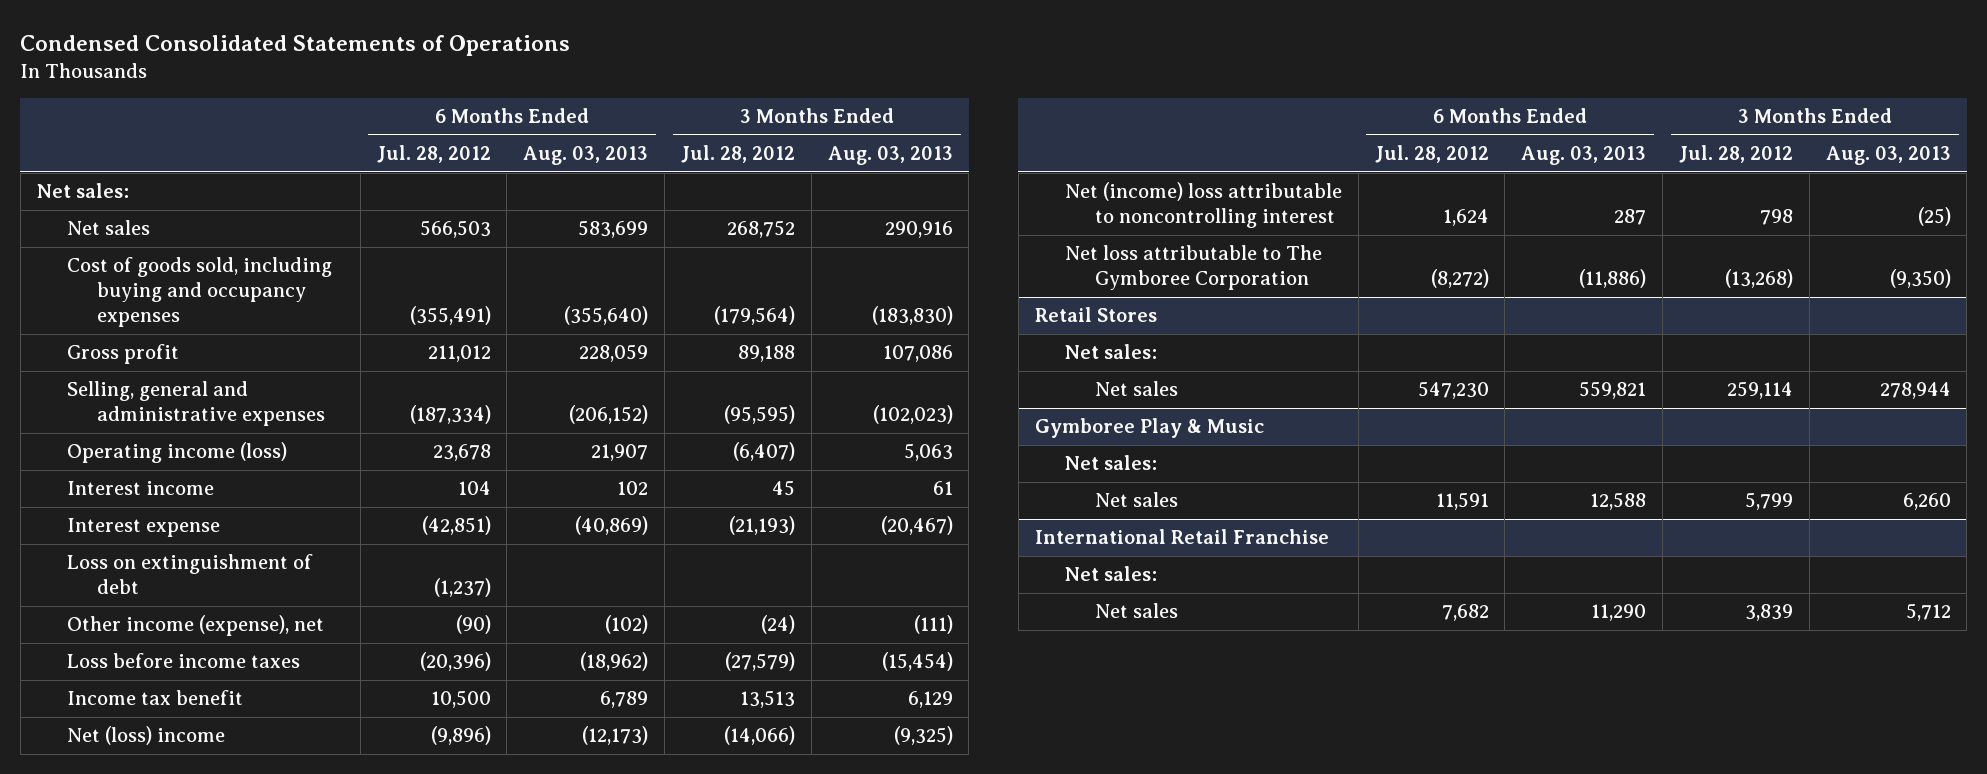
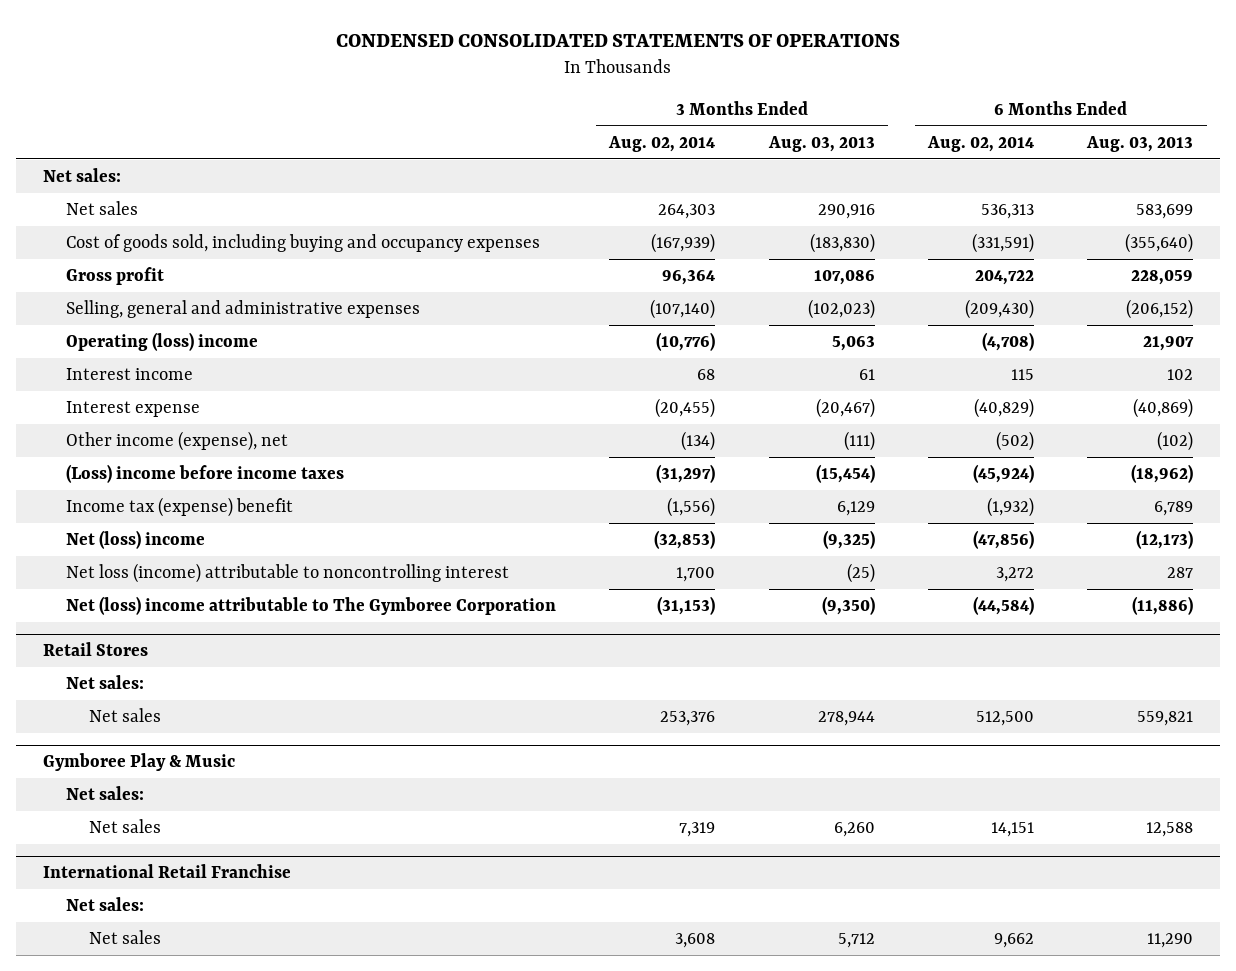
- Condensed Consolidated Statements of Operations
+ CONDENSED CONSOLIDATED STATEMENTS OF OPERATIONS
- | 6 Months Ended Jul. 28, 2012 | 6 Months Ended Aug. 03, 2013 | 3 Months Ended Jul. 28, 2012 | 3 Months Ended Aug. 03, 2013
+ | 3 Months Ended Aug. 02, 2014 | 3 Months Ended Aug. 03, 2013 | 6 Months Ended Aug. 02, 2014 | 6 Months Ended Aug. 03, 2013
- Operating income (loss) | 23,678 | 21,907 | (6,407) | 5,063
+ Operating (loss) income | (10,776) | 5,063 | (4,708) | 21,907
- Loss on extinguishment of debt | (1,237) | | |
- Loss before income taxes | (20,396) | (18,962) | (27,579) | (15,454)
- Income tax benefit | 10,500 | 6,789 | 13,513 | 6,129
+ (Loss) income before income taxes | (31,297) | (15,454) | (45,924) | (18,962)
+ Income tax (expense) benefit | (1,556) | 6,129 | (1,932) | 6,789
- Net (income) loss attributable to noncontrolling interest | 1,624 | 287 | 798 | (25)
- Net loss attributable to The Gymboree Corporation | (8,272) | (11,886) | (13,268) | (9,350)
+ Net loss (income) attributable to noncontrolling interest | 1,700 | (25) | 3,272 | 287
+ Net (loss) income attributable to The Gymboree Corporation | (31,153) | (9,350) | (44,584) | (11,886)

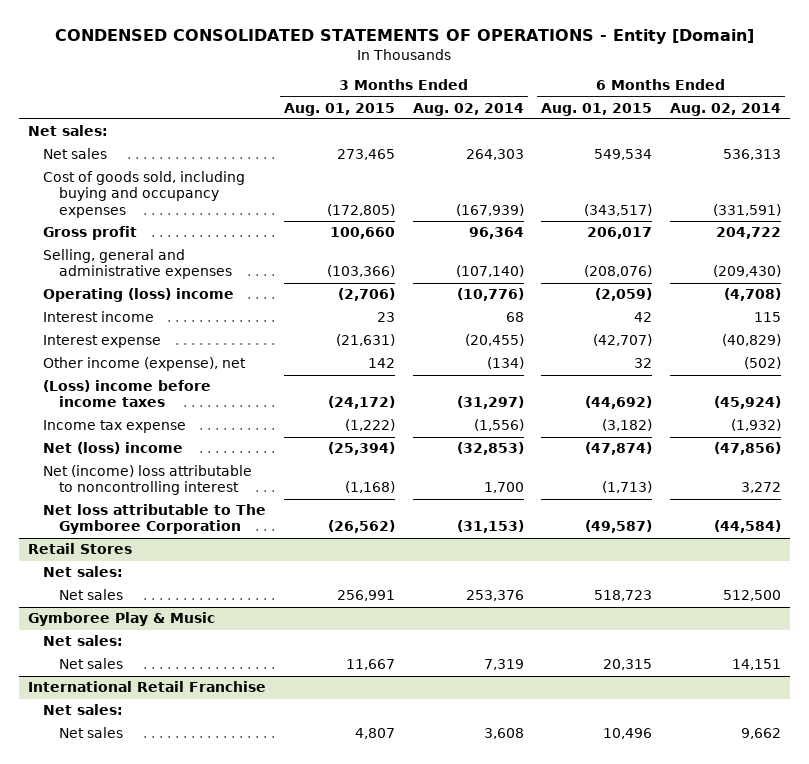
- CONDENSED CONSOLIDATED STATEMENTS OF OPERATIONS
+ CONDENSED CONSOLIDATED STATEMENTS OF OPERATIONS - Entity [Domain]
- | 3 Months Ended Aug. 02, 2014 | 3 Months Ended Aug. 03, 2013 | 6 Months Ended Aug. 02, 2014 | 6 Months Ended Aug. 03, 2013
+ | 3 Months Ended Aug. 01, 2015 | 3 Months Ended Aug. 02, 2014 | 6 Months Ended Aug. 01, 2015 | 6 Months Ended Aug. 02, 2014
- Income tax (expense) benefit | (1,556) | 6,129 | (1,932) | 6,789
+ Income tax expense | (1,222) | (1,556) | (3,182) | (1,932)
- Net loss (income) attributable to noncontrolling interest | 1,700 | (25) | 3,272 | 287
- Net (loss) income attributable to The Gymboree Corporation | (31,153) | (9,350) | (44,584) | (11,886)
+ Net (income) loss attributable to noncontrolling interest | (1,168) | 1,700 | (1,713) | 3,272
+ Net loss attributable to The Gymboree Corporation | (26,562) | (31,153) | (49,587) | (44,584)

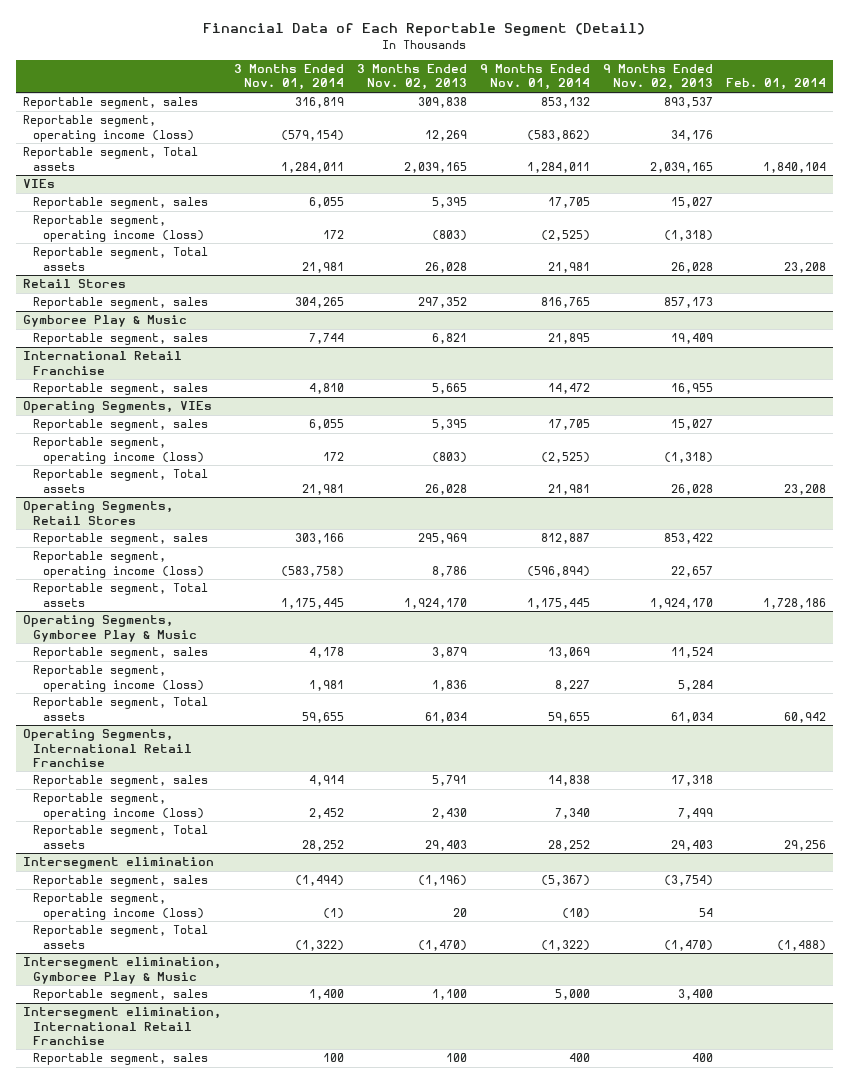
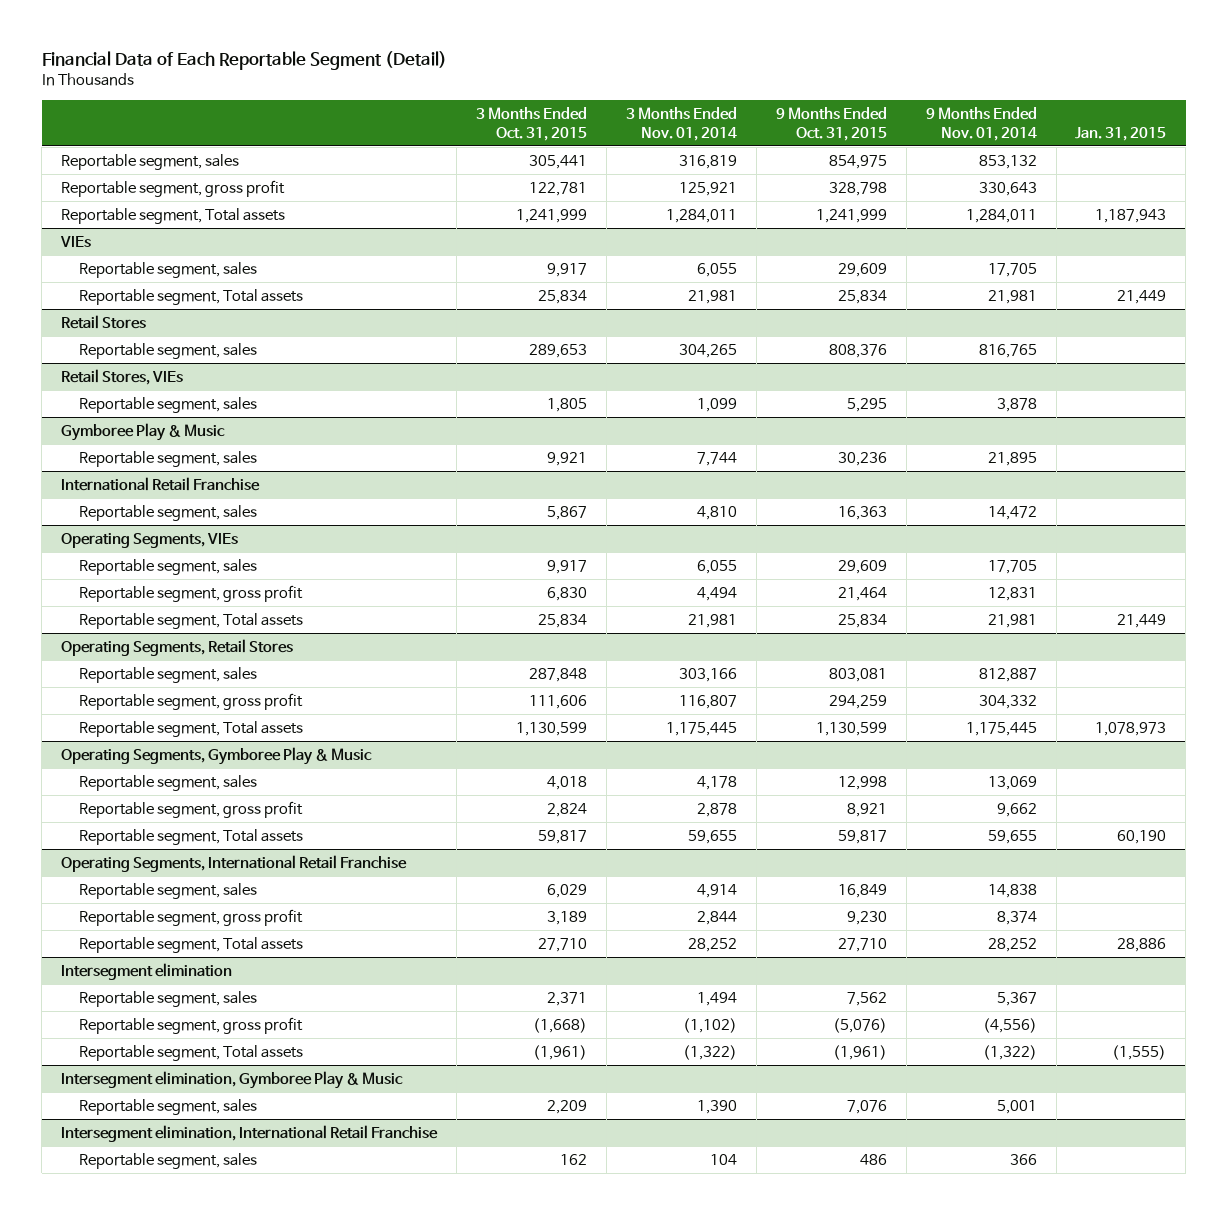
- | 3 Months Ended Nov. 01, 2014 | 3 Months Ended Nov. 02, 2013 | 9 Months Ended Nov. 01, 2014 | 9 Months Ended Nov. 02, 2013 | Feb. 01, 2014
+ | 3 Months Ended Oct. 31, 2015 | 3 Months Ended Nov. 01, 2014 | 9 Months Ended Oct. 31, 2015 | 9 Months Ended Nov. 01, 2014 | Jan. 31, 2015
- Reportable segment, operating income (loss) | (579,154) | 12,269 | (583,862) | 34,176 |
+ Reportable segment, gross profit | 122,781 | 125,921 | 328,798 | 330,643 |
@ VIEs
- Reportable segment, operating income (loss) | 172 | (803) | (2,525) | (1,318) |
+ Retail Stores, VIEs
+ Reportable segment, sales | 1,805 | 1,099 | 5,295 | 3,878 |
@ Operating Segments, VIEs
- Reportable segment, operating income (loss) | 172 | (803) | (2,525) | (1,318) |
+ Reportable segment, gross profit | 6,830 | 4,494 | 21,464 | 12,831 |
@ Operating Segments, Retail Stores
- Reportable segment, operating income (loss) | (583,758) | 8,786 | (596,894) | 22,657 |
+ Reportable segment, gross profit | 111,606 | 116,807 | 294,259 | 304,332 |
@ Operating Segments, Gymboree Play & Music
- Reportable segment, operating income (loss) | 1,981 | 1,836 | 8,227 | 5,284 |
+ Reportable segment, gross profit | 2,824 | 2,878 | 8,921 | 9,662 |
@ Operating Segments, International Retail Franchise
- Reportable segment, operating income (loss) | 2,452 | 2,430 | 7,340 | 7,499 |
+ Reportable segment, gross profit | 3,189 | 2,844 | 9,230 | 8,374 |
@ Intersegment elimination
- Reportable segment, sales | (1,494) | (1,196) | (5,367) | (3,754) |
- Reportable segment, operating income (loss) | (1) | 20 | (10) | 54 |
+ Reportable segment, sales | 2,371 | 1,494 | 7,562 | 5,367 |
+ Reportable segment, gross profit | (1,668) | (1,102) | (5,076) | (4,556) |
@ Intersegment elimination, Gymboree Play & Music
- Reportable segment, sales | 1,400 | 1,100 | 5,000 | 3,400 |
+ Reportable segment, sales | 2,209 | 1,390 | 7,076 | 5,001 |
@ Intersegment elimination, International Retail Franchise
- Reportable segment, sales | 100 | 100 | 400 | 400 |
+ Reportable segment, sales | 162 | 104 | 486 | 366 |

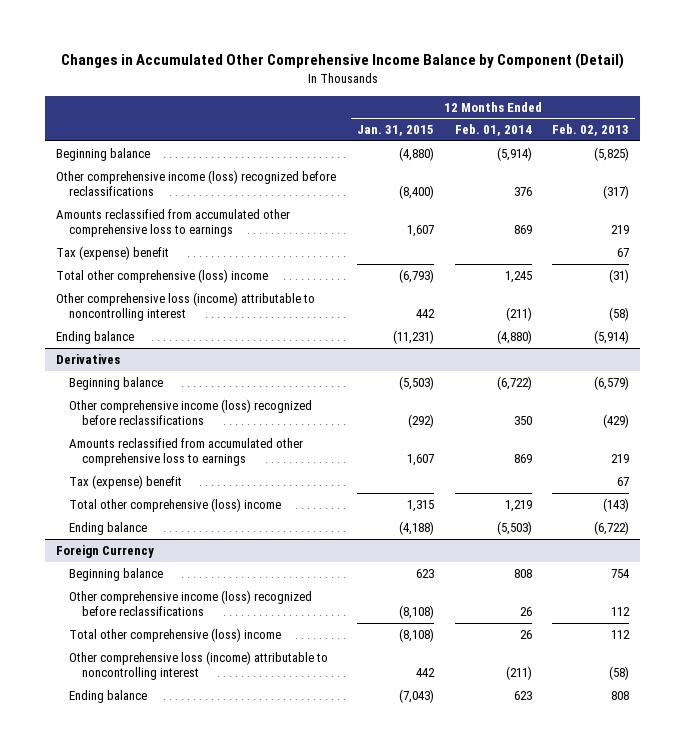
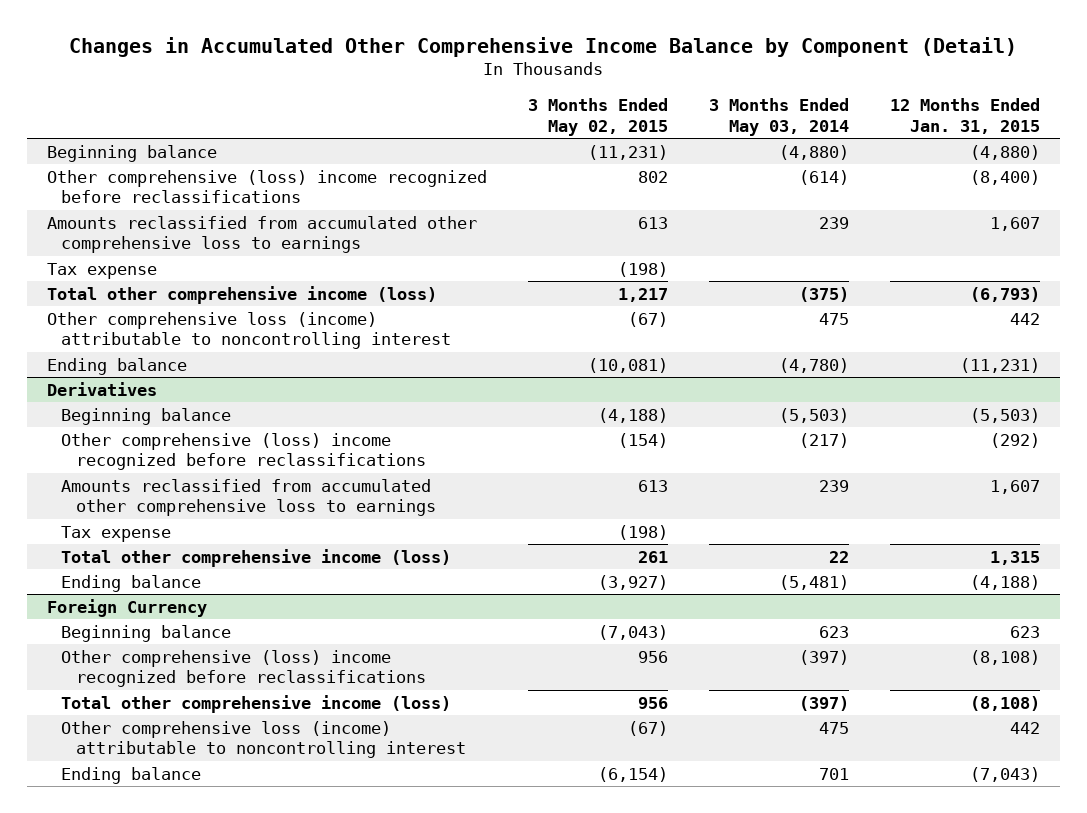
- | 12 Months Ended Jan. 31, 2015 | 12 Months Ended Feb. 01, 2014 | 12 Months Ended Feb. 02, 2013
+ | 3 Months Ended May 02, 2015 | 3 Months Ended May 03, 2014 | 12 Months Ended Jan. 31, 2015
- Other comprehensive income (loss) recognized before reclassifications | (8,400) | 376 | (317)
+ Other comprehensive (loss) income recognized before reclassifications | 802 | (614) | (8,400)
- Tax (expense) benefit | | | 67
- Total other comprehensive (loss) income | (6,793) | 1,245 | (31)
+ Tax expense | (198) | |
+ Total other comprehensive income (loss) | 1,217 | (375) | (6,793)
@ Derivatives
- Other comprehensive income (loss) recognized before reclassifications | (292) | 350 | (429)
+ Other comprehensive (loss) income recognized before reclassifications | (154) | (217) | (292)
- Tax (expense) benefit | | | 67
- Total other comprehensive (loss) income | 1,315 | 1,219 | (143)
+ Tax expense | (198) | |
+ Total other comprehensive income (loss) | 261 | 22 | 1,315
@ Foreign Currency
- Other comprehensive income (loss) recognized before reclassifications | (8,108) | 26 | 112
- Total other comprehensive (loss) income | (8,108) | 26 | 112
+ Other comprehensive (loss) income recognized before reclassifications | 956 | (397) | (8,108)
+ Total other comprehensive income (loss) | 956 | (397) | (8,108)

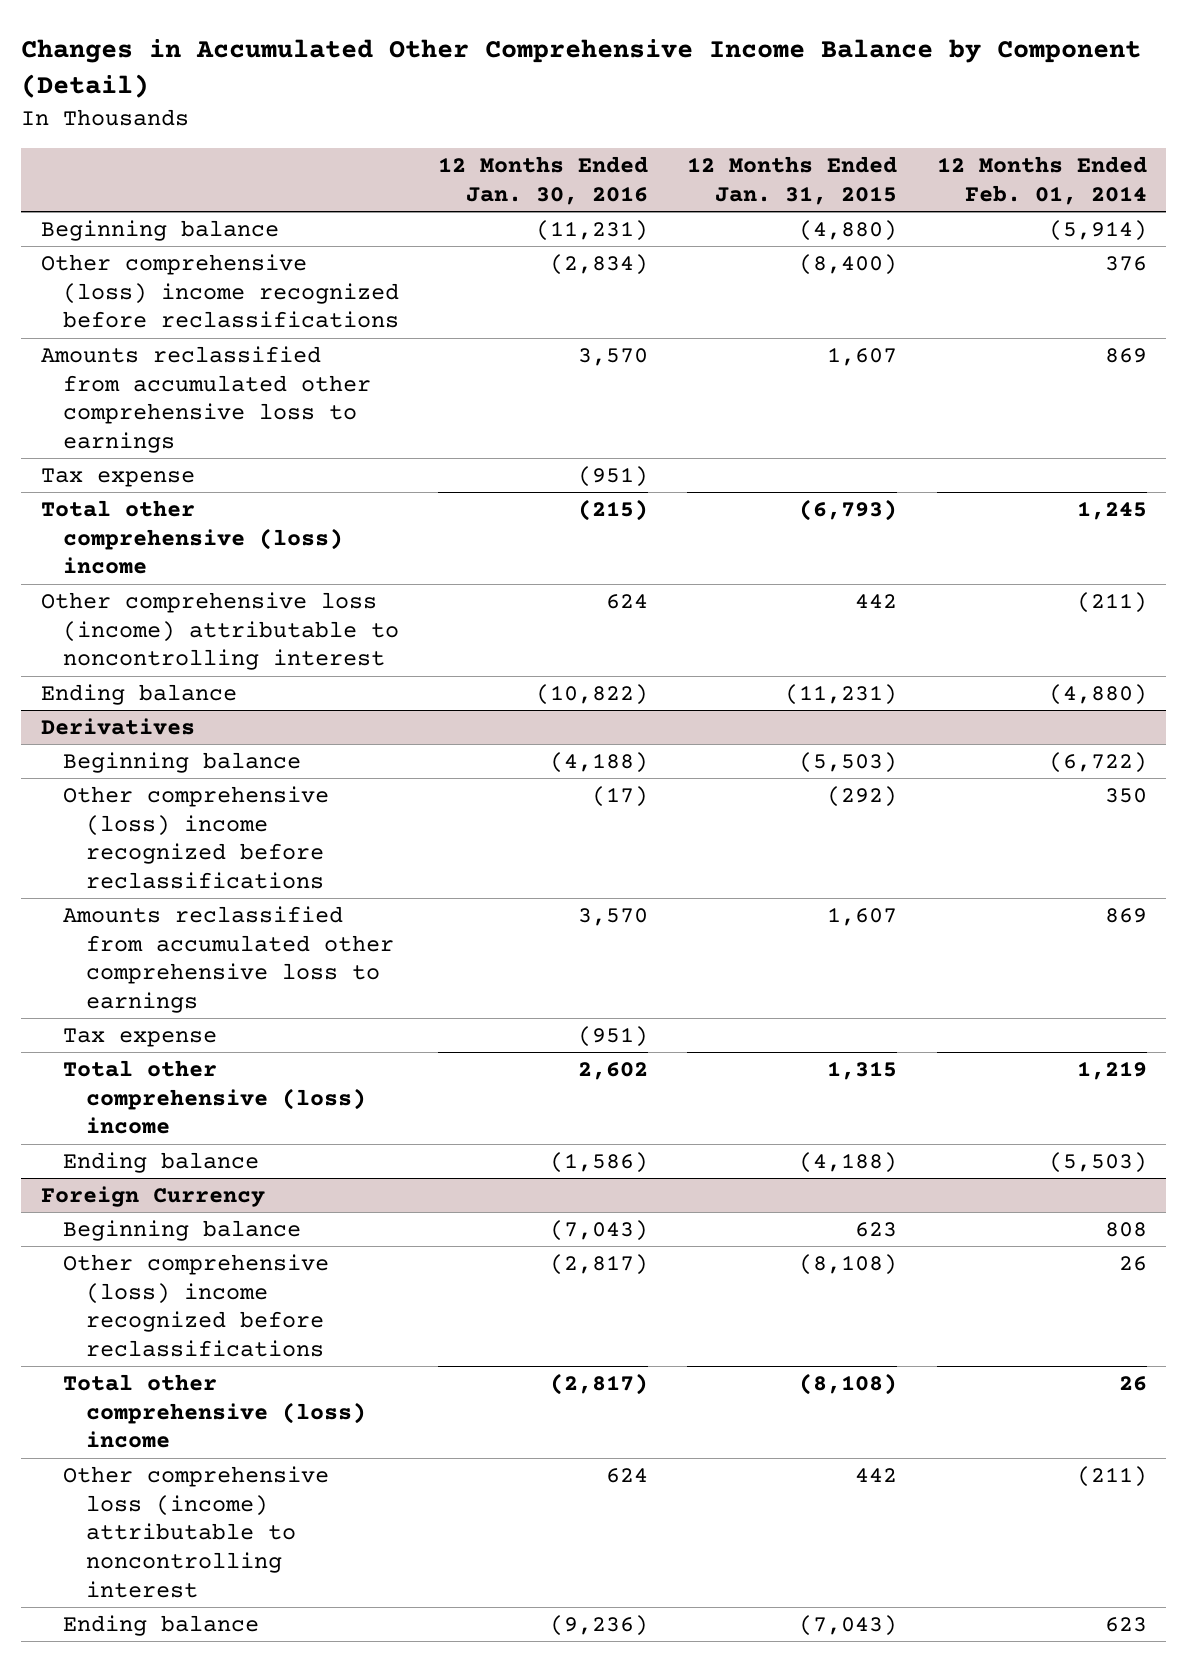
- | 3 Months Ended May 02, 2015 | 3 Months Ended May 03, 2014 | 12 Months Ended Jan. 31, 2015
+ | 12 Months Ended Jan. 30, 2016 | 12 Months Ended Jan. 31, 2015 | 12 Months Ended Feb. 01, 2014
- Total other comprehensive income (loss) | 1,217 | (375) | (6,793)
+ Total other comprehensive (loss) income | (215) | (6,793) | 1,245
@ Derivatives
- Total other comprehensive income (loss) | 261 | 22 | 1,315
+ Total other comprehensive (loss) income | 2,602 | 1,315 | 1,219
@ Foreign Currency
- Total other comprehensive income (loss) | 956 | (397) | (8,108)
+ Total other comprehensive (loss) income | (2,817) | (8,108) | 26

